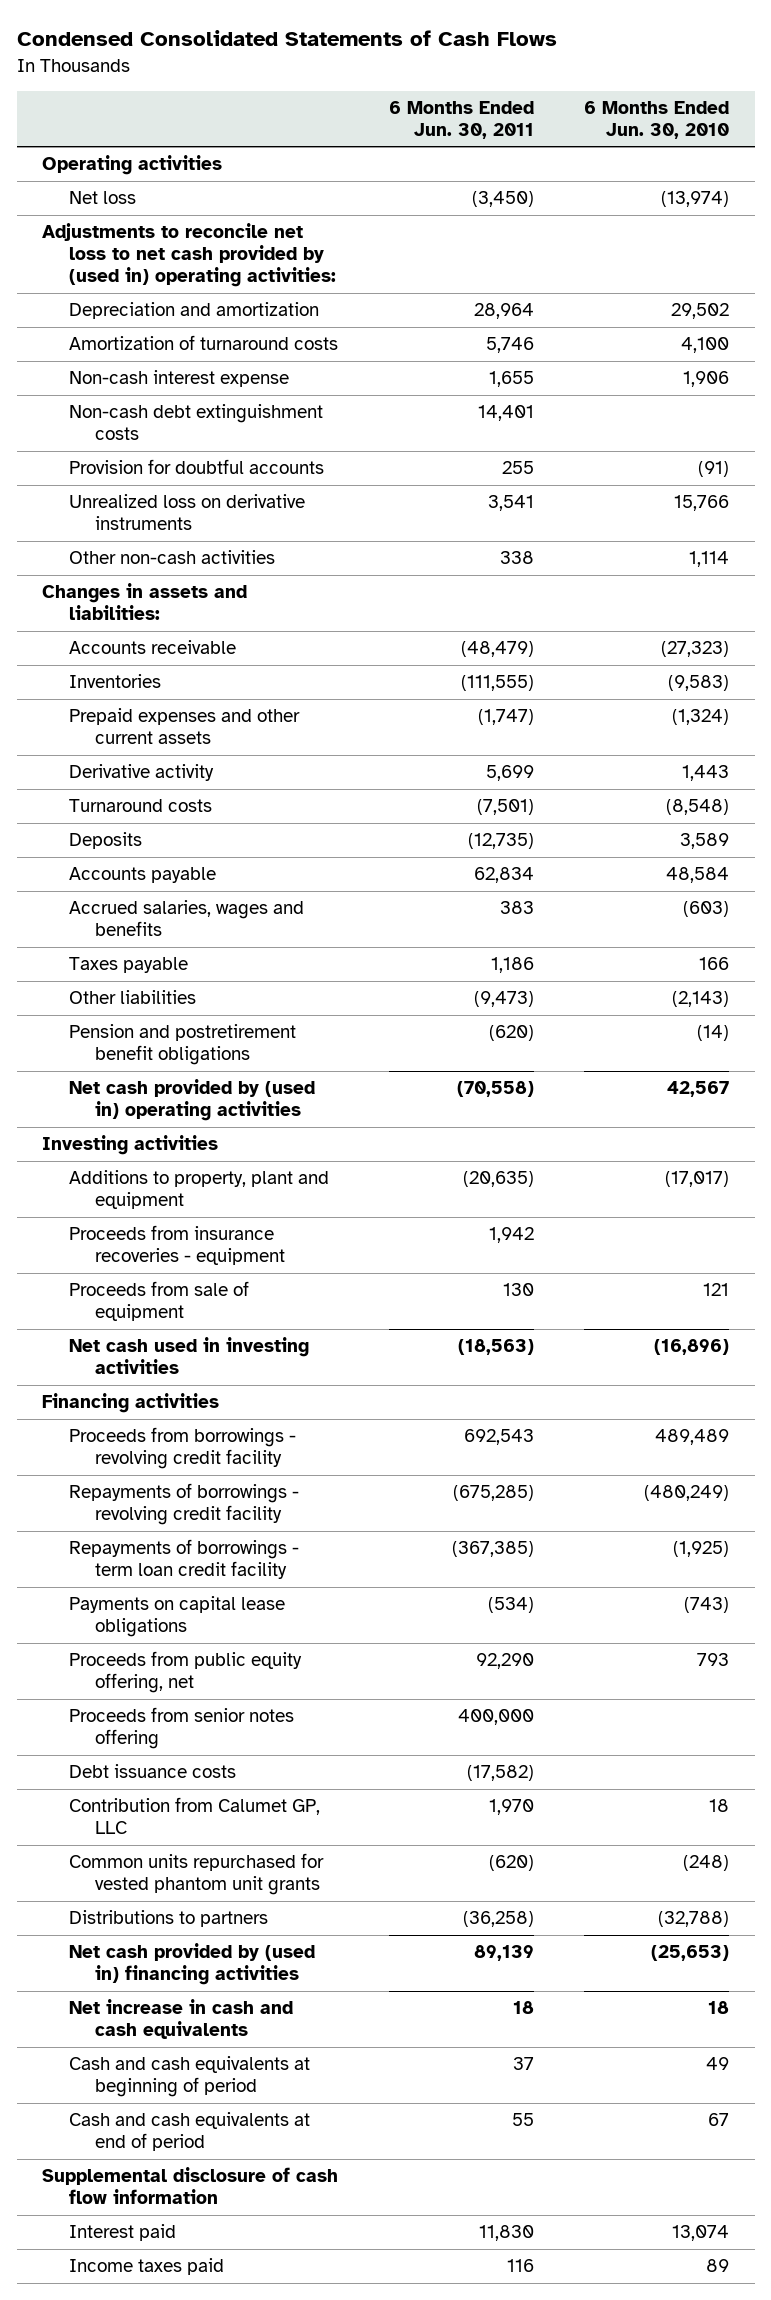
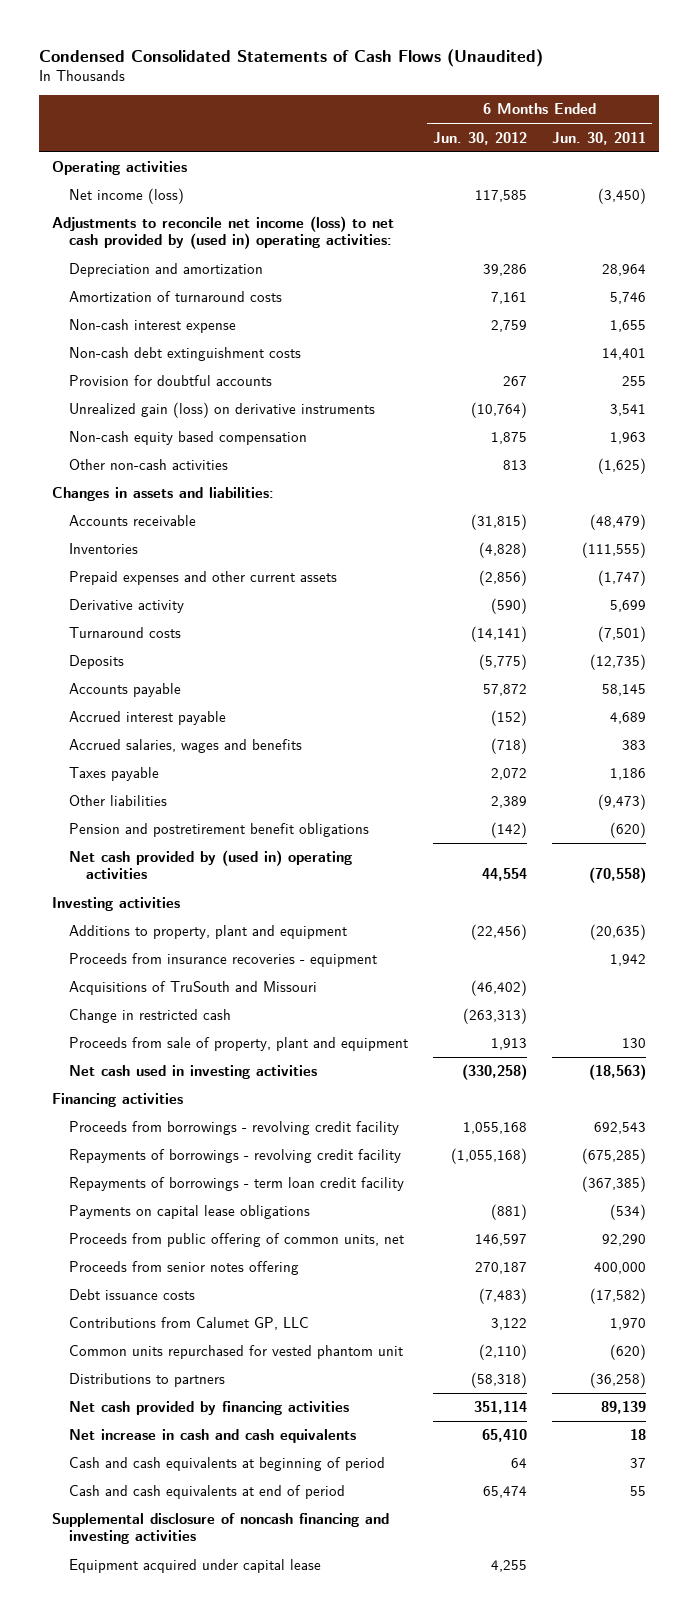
- Condensed Consolidated Statements of Cash Flows
+ Condensed Consolidated Statements of Cash Flows (Unaudited)
- | 6 Months Ended Jun. 30, 2011 | 6 Months Ended Jun. 30, 2010
+ | 6 Months Ended Jun. 30, 2012 | 6 Months Ended Jun. 30, 2011
- Net loss | (3,450) | (13,974)
- Adjustments to reconcile net loss to net cash provided by (used in) operating activities:
+ Net income (loss) | 117,585 | (3,450)
+ Adjustments to reconcile net income (loss) to net cash provided by (used in) operating activities:
- Unrealized loss on derivative instruments | 3,541 | 15,766
- Other non-cash activities | 338 | 1,114
+ Unrealized gain (loss) on derivative instruments | (10,764) | 3,541
+ Non-cash equity based compensation | 1,875 | 1,963
+ Other non-cash activities | 813 | (1,625)
- Accounts payable | 62,834 | 48,584
+ Accounts payable | 57,872 | 58,145
+ Accrued interest payable | (152) | 4,689
- Proceeds from sale of equipment | 130 | 121
+ Acquisitions of TruSouth and Missouri | (46,402) |
+ Change in restricted cash | (263,313) |
+ Proceeds from sale of property, plant and equipment | 1,913 | 130
- Proceeds from public equity offering, net | 92,290 | 793
+ Proceeds from public offering of common units, net | 146,597 | 92,290
- Contribution from Calumet GP, LLC | 1,970 | 18
- Common units repurchased for vested phantom unit grants | (620) | (248)
+ Contributions from Calumet GP, LLC | 3,122 | 1,970
+ Common units repurchased for vested phantom unit | (2,110) | (620)
- Net cash provided by (used in) financing activities | 89,139 | (25,653)
+ Net cash provided by financing activities | 351,114 | 89,139
- Supplemental disclosure of cash flow information
- Interest paid | 11,830 | 13,074
- Income taxes paid | 116 | 89
+ Supplemental disclosure of noncash financing and investing activities
+ Equipment acquired under capital lease | 4,255 |

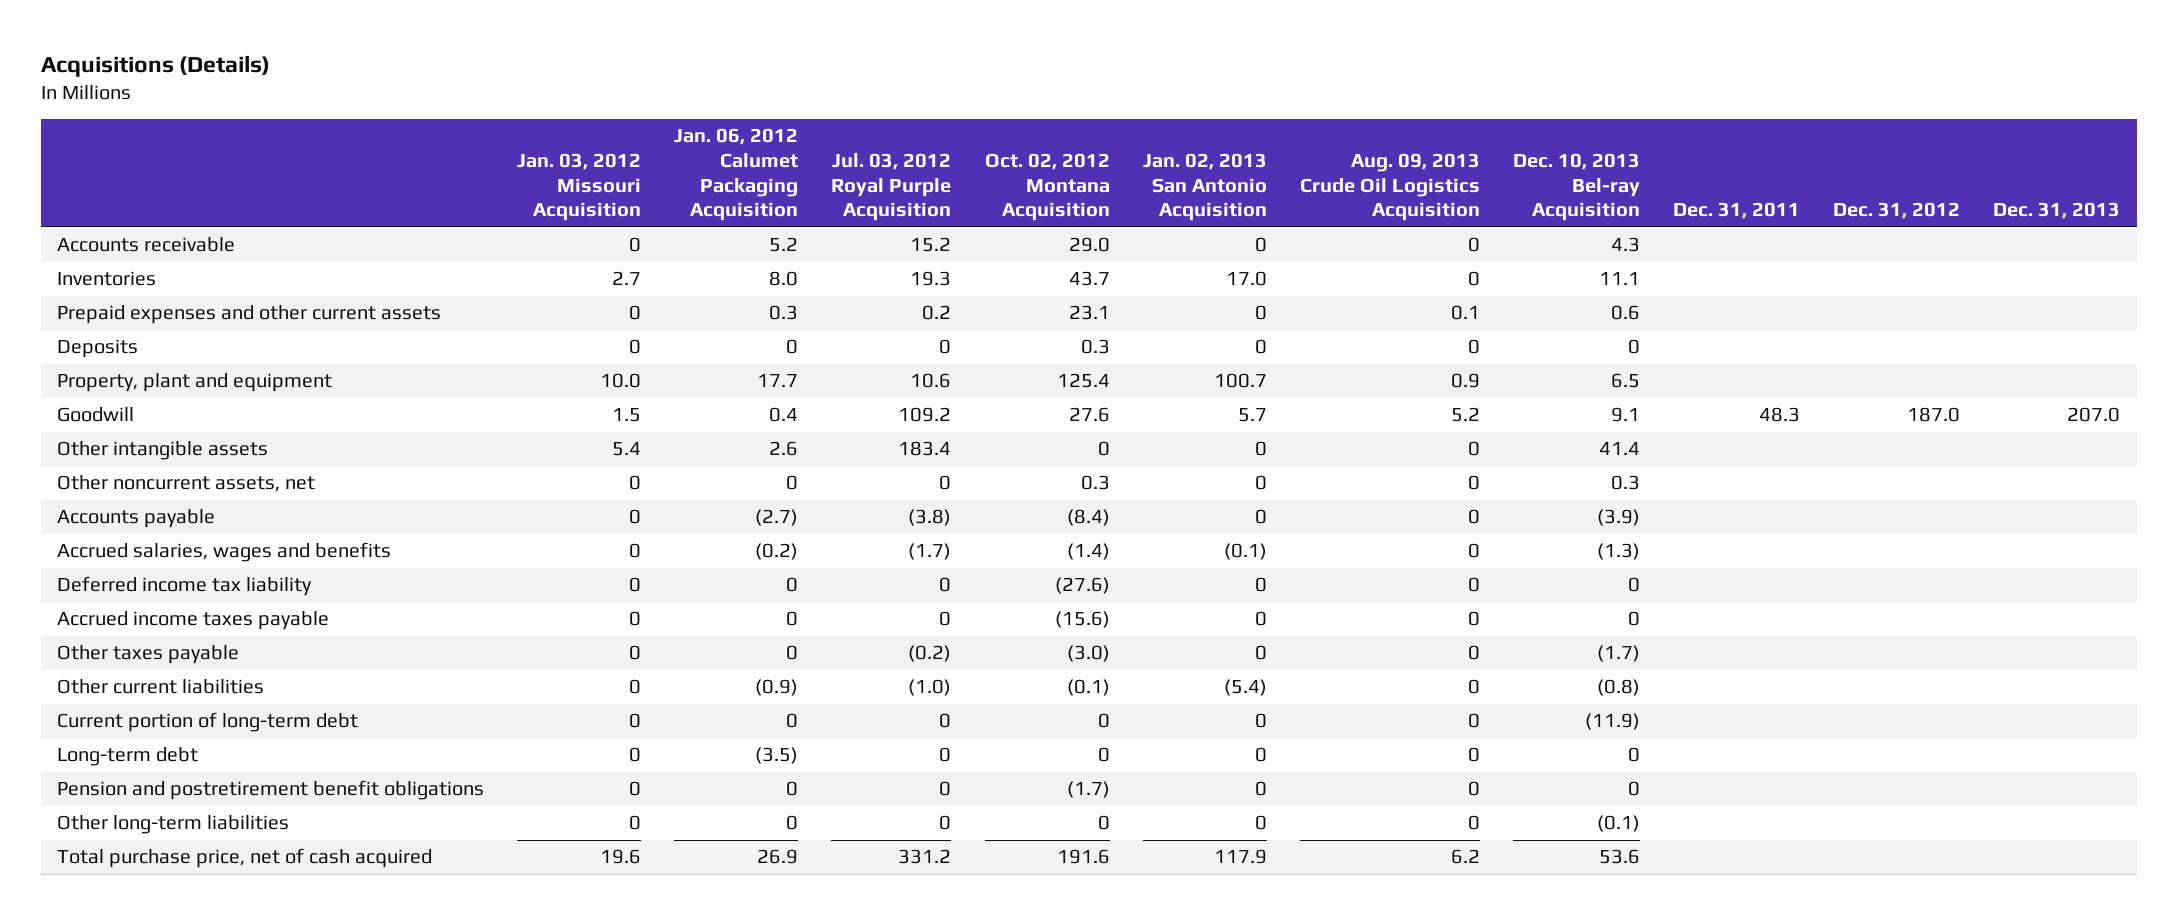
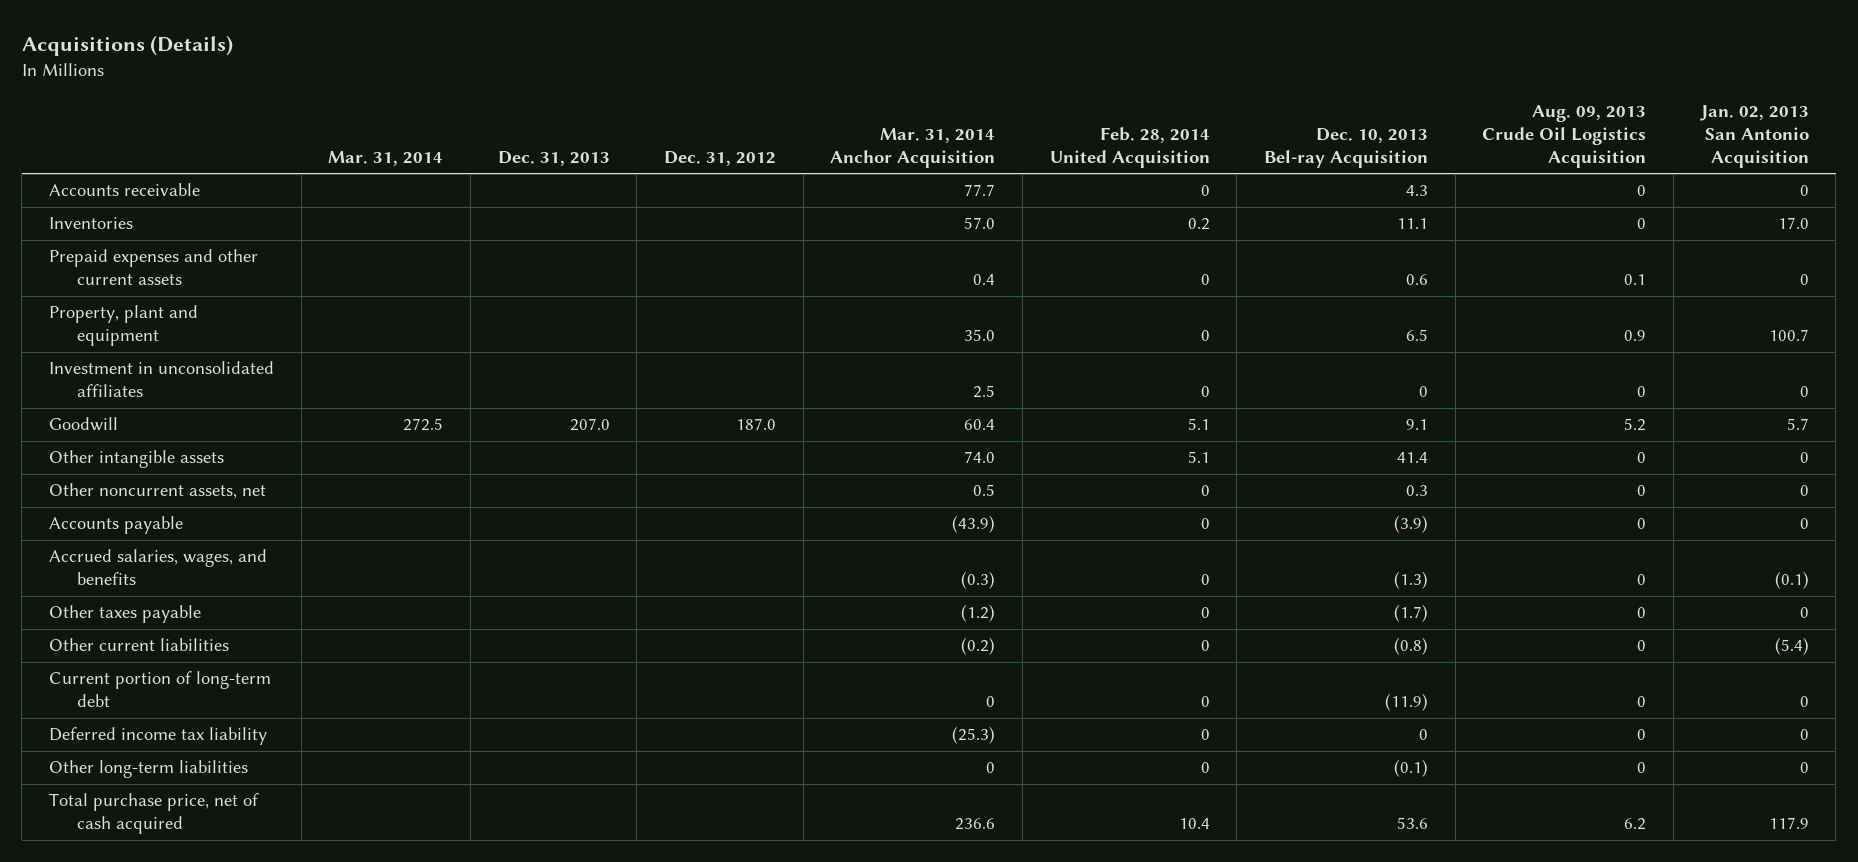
- | Jan. 03, 2012 Missouri Acquisition | Jan. 06, 2012 Calumet Packaging Acquisition | Jul. 03, 2012 Royal Purple Acquisition | Oct. 02, 2012 Montana Acquisition | Jan. 02, 2013 San Antonio Acquisition | Aug. 09, 2013 Crude Oil Logistics Acquisition | Dec. 10, 2013 Bel-ray Acquisition | Dec. 31, 2011 | Dec. 31, 2012 | Dec. 31, 2013
+ | Mar. 31, 2014 | Dec. 31, 2013 | Dec. 31, 2012 | Mar. 31, 2014 Anchor Acquisition | Feb. 28, 2014 United Acquisition | Dec. 10, 2013 Bel-ray Acquisition | Aug. 09, 2013 Crude Oil Logistics Acquisition | Jan. 02, 2013 San Antonio Acquisition
- Deposits | 0 | 0 | 0 | 0.3 | 0 | 0 | 0 | | |
+ Investment in unconsolidated affiliates | | | | 2.5 | 0 | 0 | 0 | 0
- Accrued salaries, wages and benefits | 0 | (0.2) | (1.7) | (1.4) | (0.1) | 0 | (1.3) | | |
- Accrued income taxes payable | 0 | 0 | 0 | (15.6) | 0 | 0 | 0 | | |
+ Accrued salaries, wages, and benefits | | | | (0.3) | 0 | (1.3) | 0 | (0.1)
- Long-term debt | 0 | (3.5) | 0 | 0 | 0 | 0 | 0 | | |
- Pension and postretirement benefit obligations | 0 | 0 | 0 | (1.7) | 0 | 0 | 0 | | |
moved down: Deferred income tax liability | | | | (25.3) | 0 | 0 | 0 | 0

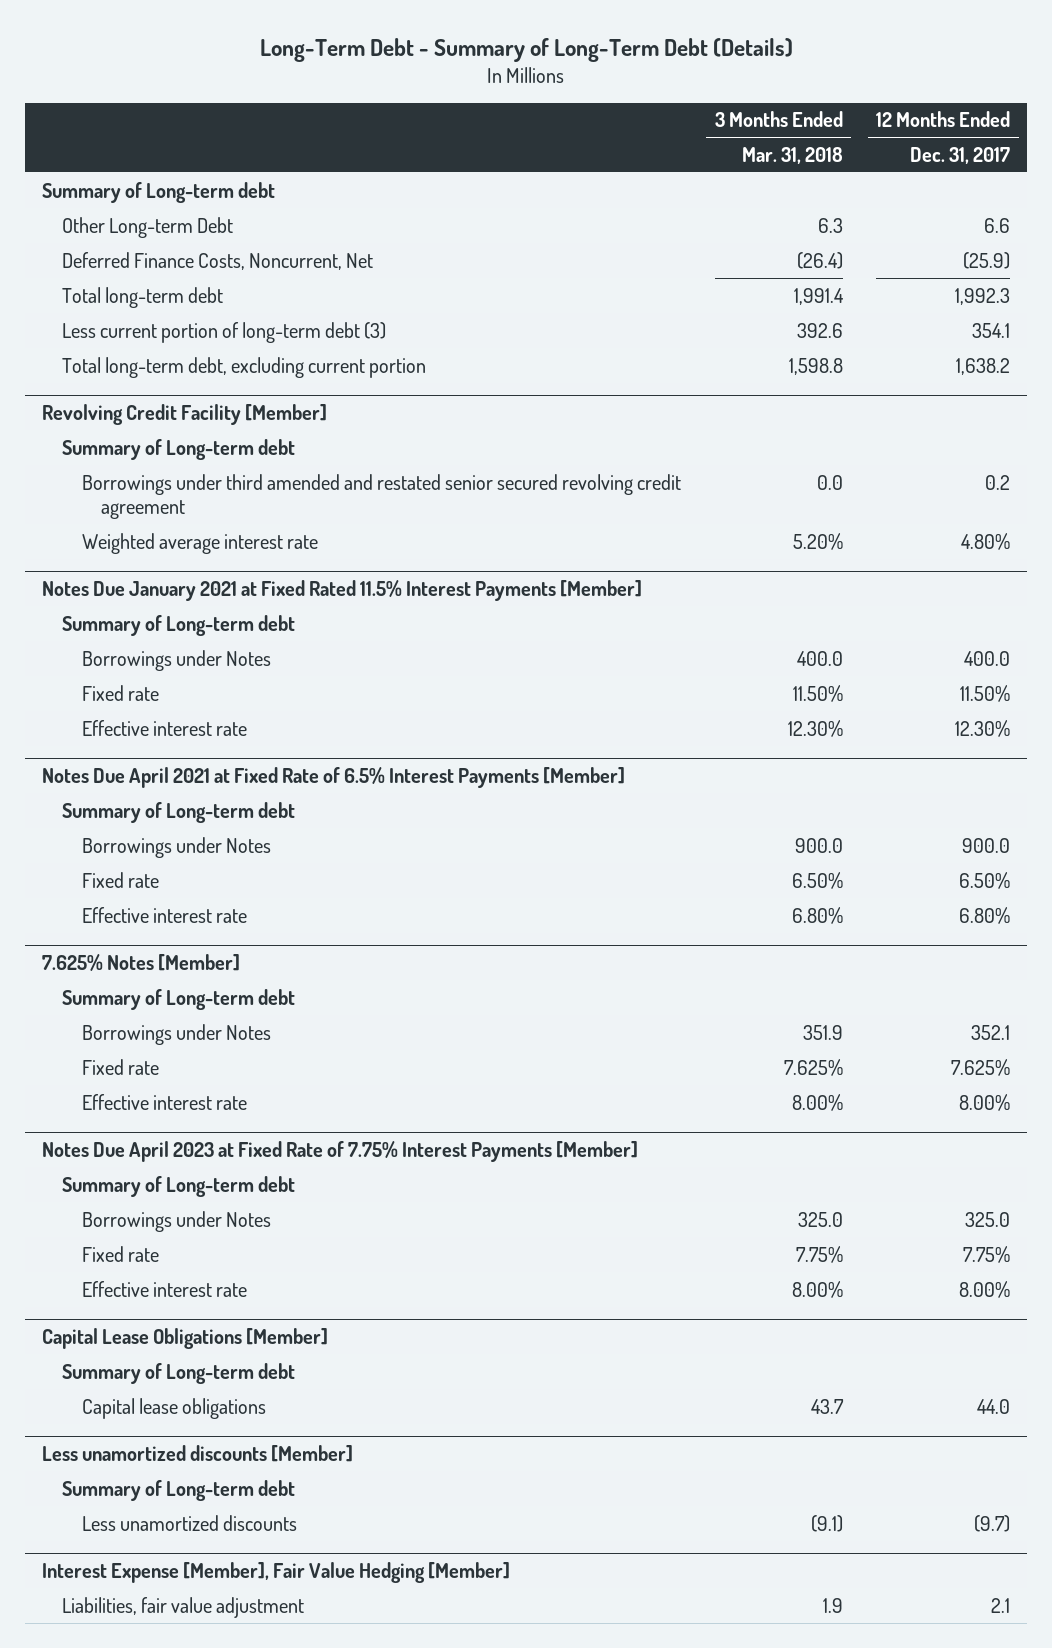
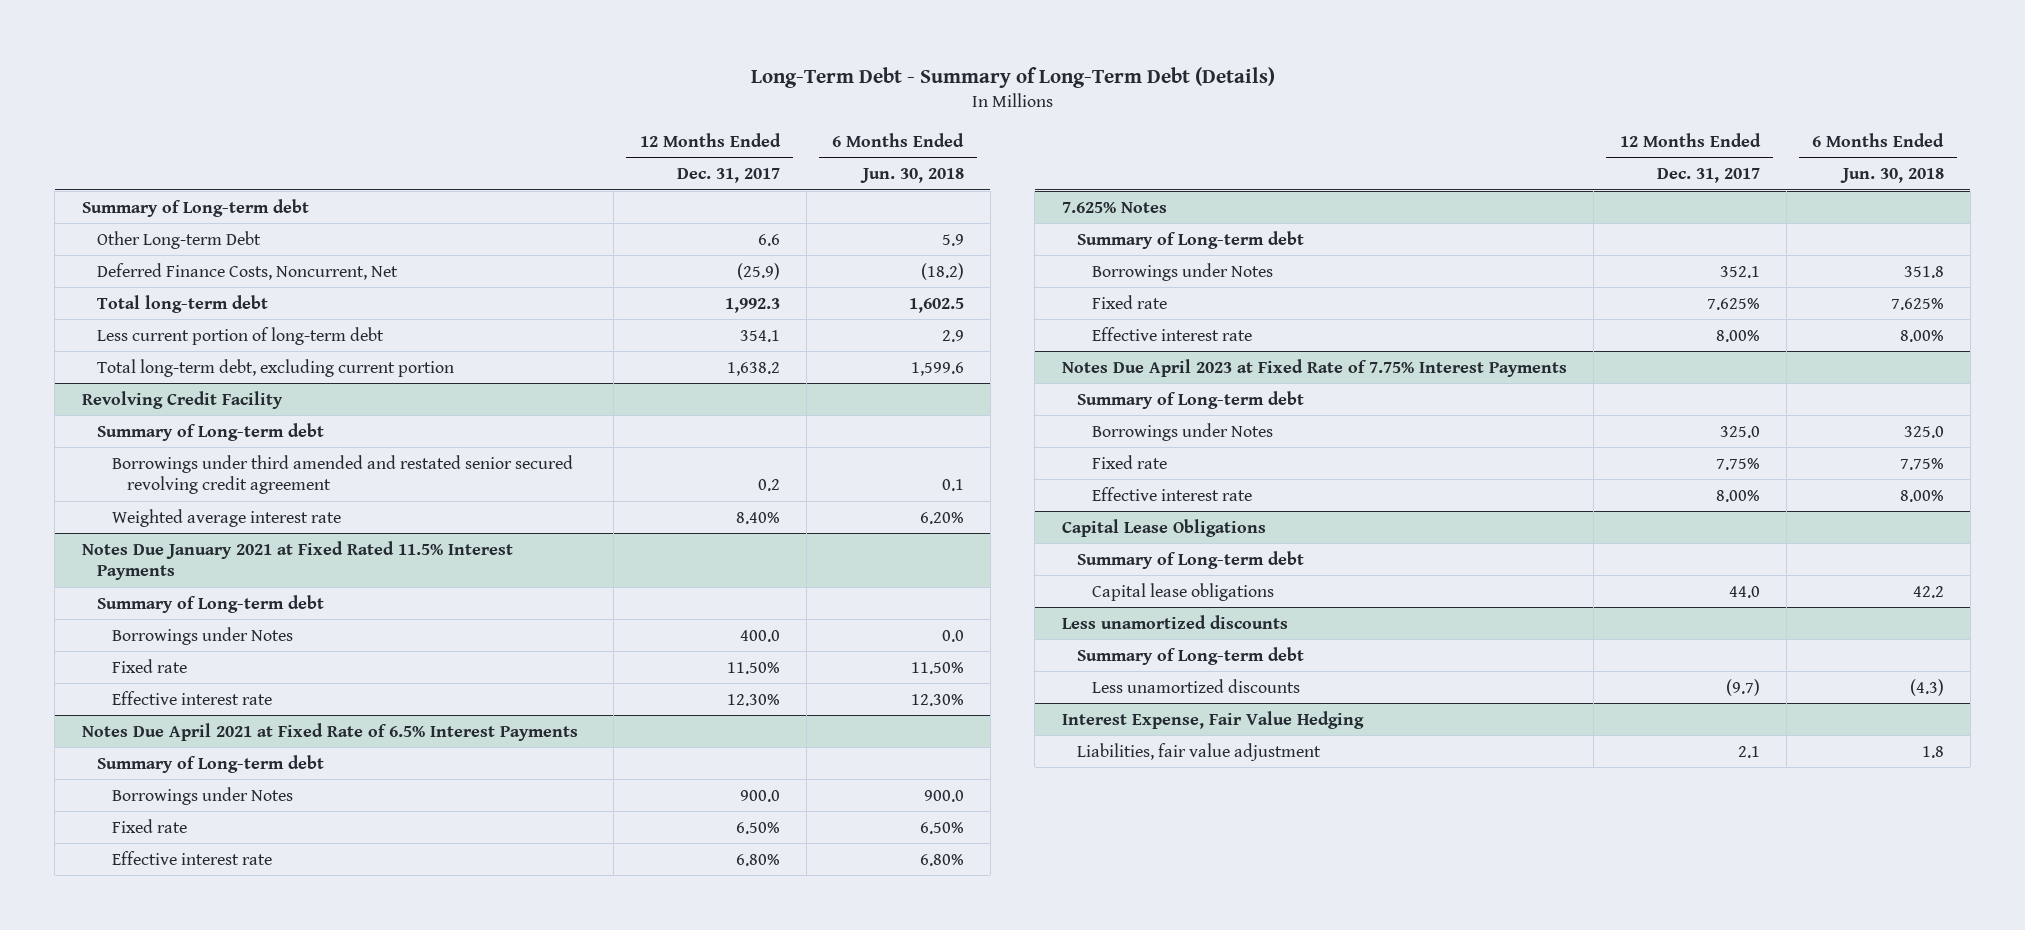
- | 3 Months Ended Mar. 31, 2018 | 12 Months Ended Dec. 31, 2017
+ | 12 Months Ended Dec. 31, 2017 | 6 Months Ended Jun. 30, 2018
- Less current portion of long-term debt (3) | 392.6 | 354.1
+ Less current portion of long-term debt | 354.1 | 2.9
- Revolving Credit Facility [Member]
+ Revolving Credit Facility
- Weighted average interest rate | 5.20% | 4.80%
- Notes Due January 2021 at Fixed Rated 11.5% Interest Payments [Member]
+ Weighted average interest rate | 8.40% | 6.20%
+ Notes Due January 2021 at Fixed Rated 11.5% Interest Payments
- Notes Due April 2021 at Fixed Rate of 6.5% Interest Payments [Member]
+ Notes Due April 2021 at Fixed Rate of 6.5% Interest Payments
- 7.625% Notes [Member]
+ 7.625% Notes
- Notes Due April 2023 at Fixed Rate of 7.75% Interest Payments [Member]
+ Notes Due April 2023 at Fixed Rate of 7.75% Interest Payments
- Capital Lease Obligations [Member]
+ Capital Lease Obligations
- Less unamortized discounts [Member]
+ Less unamortized discounts
- Interest Expense [Member], Fair Value Hedging [Member]
+ Interest Expense, Fair Value Hedging

